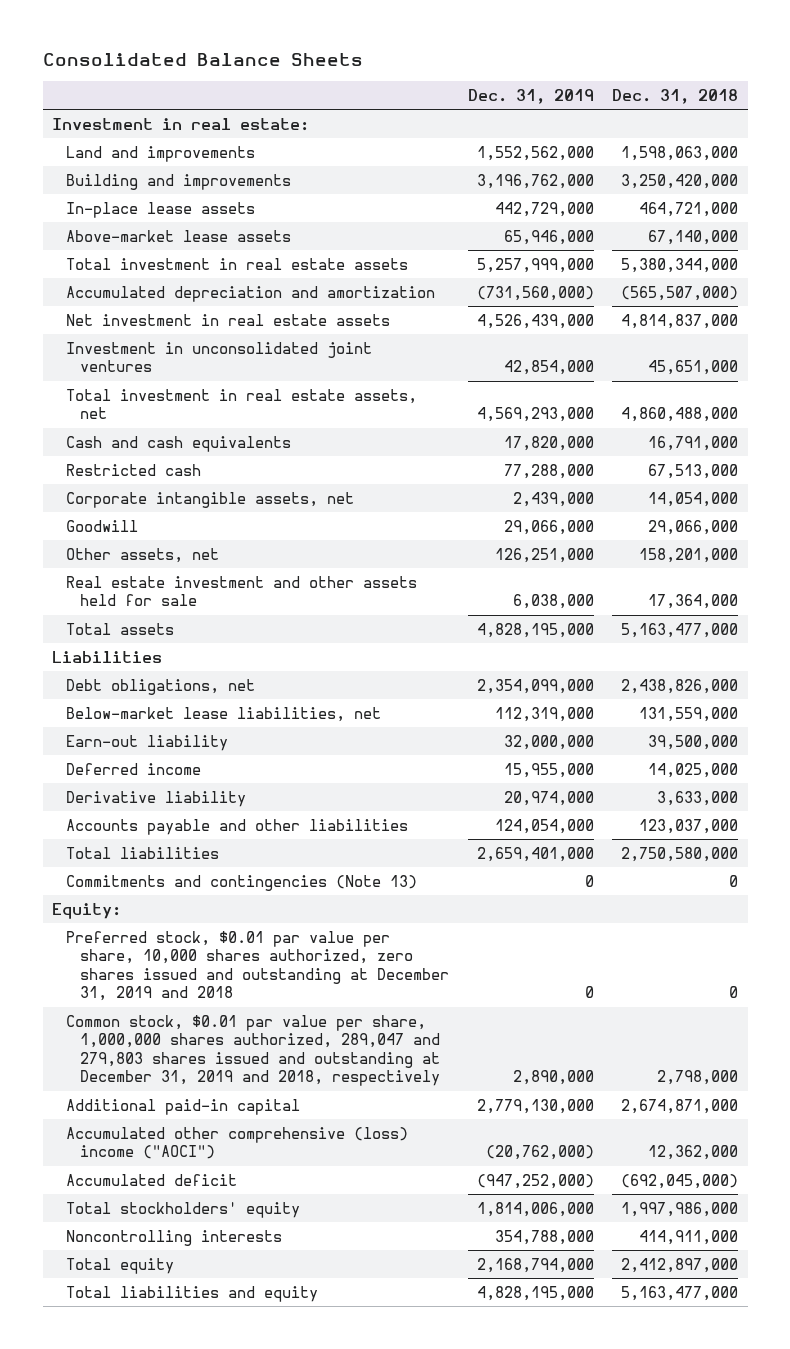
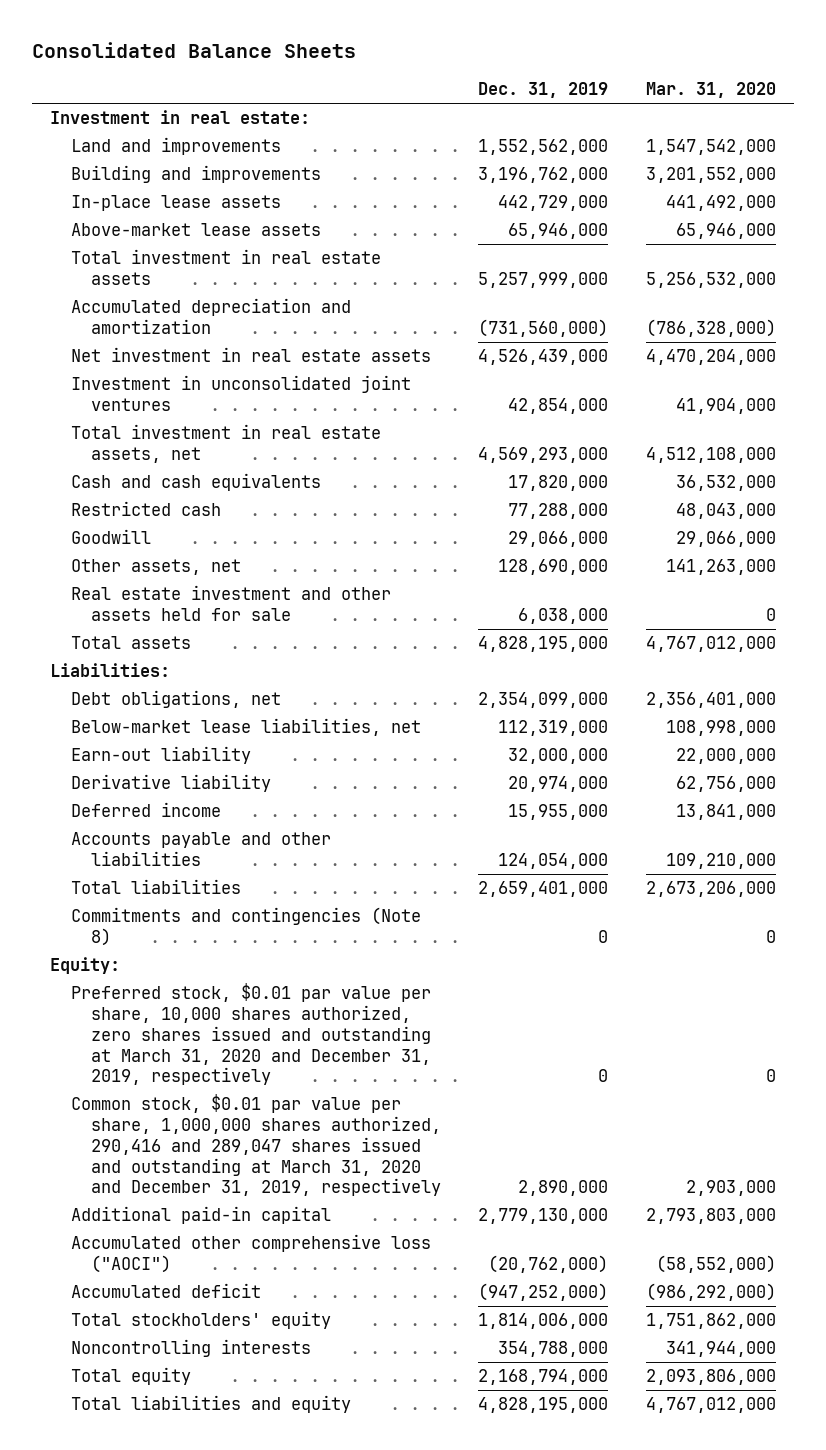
- | Dec. 31, 2019 | Dec. 31, 2018
+ | Dec. 31, 2019 | Mar. 31, 2020
- Corporate intangible assets, net | 2,439,000 | 14,054,000
- Other assets, net | 126,251,000 | 158,201,000
+ Other assets, net | 128,690,000 | 141,263,000
- Liabilities
+ Liabilities:
moved down: Deferred income | 15,955,000 | 13,841,000
- Commitments and contingencies (Note 13) | 0 | 0
+ Commitments and contingencies (Note 8) | 0 | 0
- Preferred stock, $0.01 par value per share, 10,000 shares authorized, zero shares issued and outstanding at December 31, 2019 and 2018 | 0 | 0
- Common stock, $0.01 par value per share, 1,000,000 shares authorized, 289,047 and 279,803 shares issued and outstanding at December 31, 2019 and 2018, respectively | 2,890,000 | 2,798,000
+ Preferred stock, $0.01 par value per share, 10,000 shares authorized, zero shares issued and outstanding at March 31, 2020 and December 31, 2019, respectively | 0 | 0
+ Common stock, $0.01 par value per share, 1,000,000 shares authorized, 290,416 and 289,047 shares issued and outstanding at March 31, 2020 and December 31, 2019, respectively | 2,890,000 | 2,903,000
- Accumulated other comprehensive (loss) income ("AOCI") | (20,762,000) | 12,362,000
+ Accumulated other comprehensive loss ("AOCI") | (20,762,000) | (58,552,000)

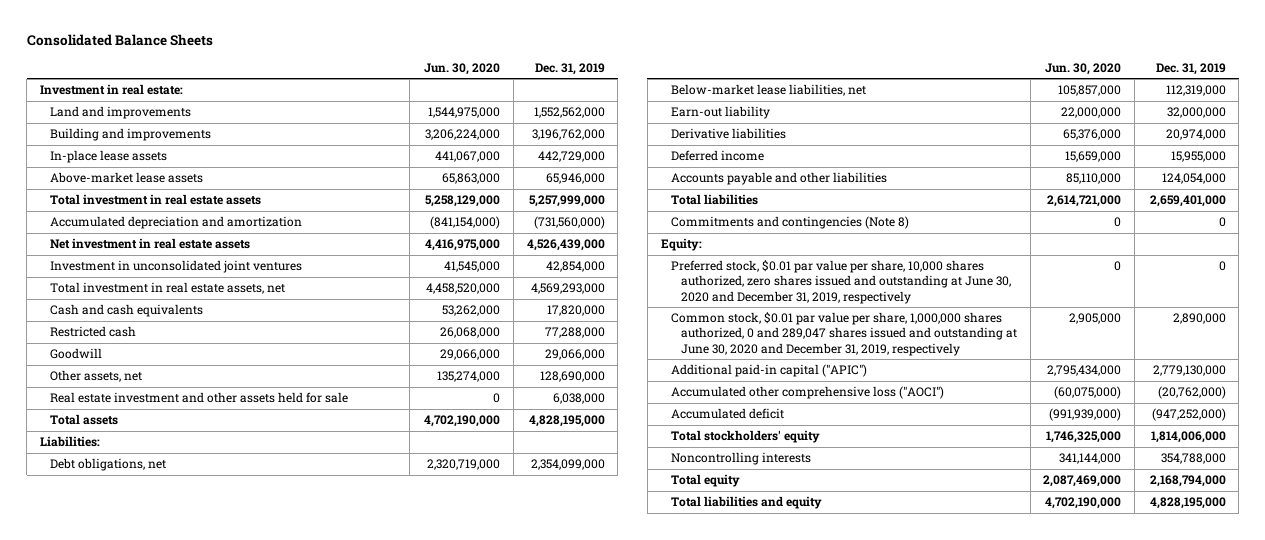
- | Dec. 31, 2019 | Mar. 31, 2020
+ | Jun. 30, 2020 | Dec. 31, 2019
- Derivative liability | 20,974,000 | 62,756,000
+ Derivative liabilities | 65,376,000 | 20,974,000
- Preferred stock, $0.01 par value per share, 10,000 shares authorized, zero shares issued and outstanding at March 31, 2020 and December 31, 2019, respectively | 0 | 0
- Common stock, $0.01 par value per share, 1,000,000 shares authorized, 290,416 and 289,047 shares issued and outstanding at March 31, 2020 and December 31, 2019, respectively | 2,890,000 | 2,903,000
- Additional paid-in capital | 2,779,130,000 | 2,793,803,000
+ Preferred stock, $0.01 par value per share, 10,000 shares authorized, zero shares issued and outstanding at June 30, 2020 and December 31, 2019, respectively | 0 | 0
+ Common stock, $0.01 par value per share, 1,000,000 shares authorized, 0 and 289,047 shares issued and outstanding at June 30, 2020 and December 31, 2019, respectively | 2,905,000 | 2,890,000
+ Additional paid-in capital ("APIC") | 2,795,434,000 | 2,779,130,000

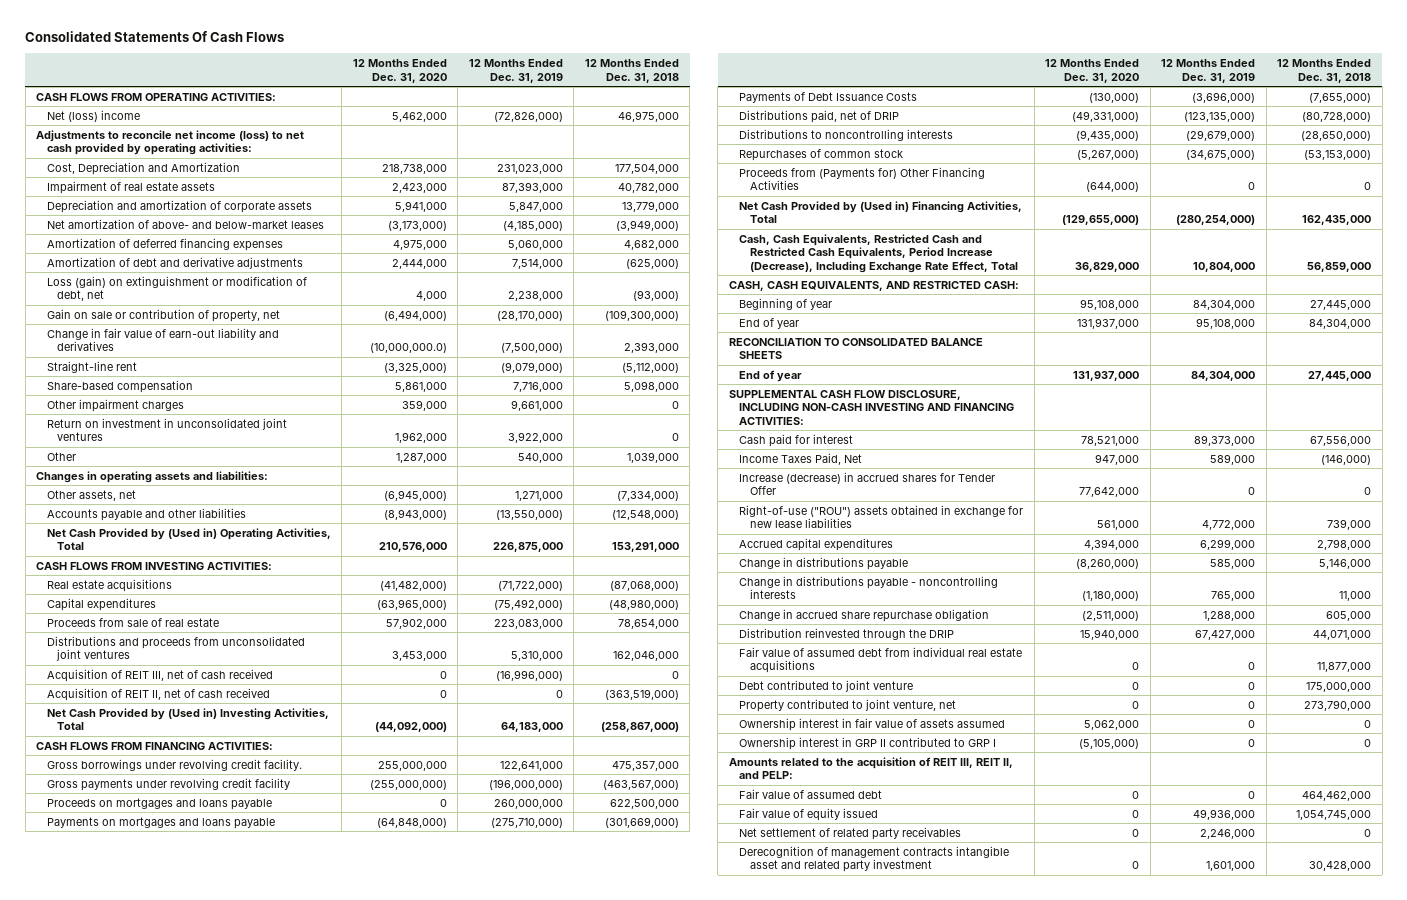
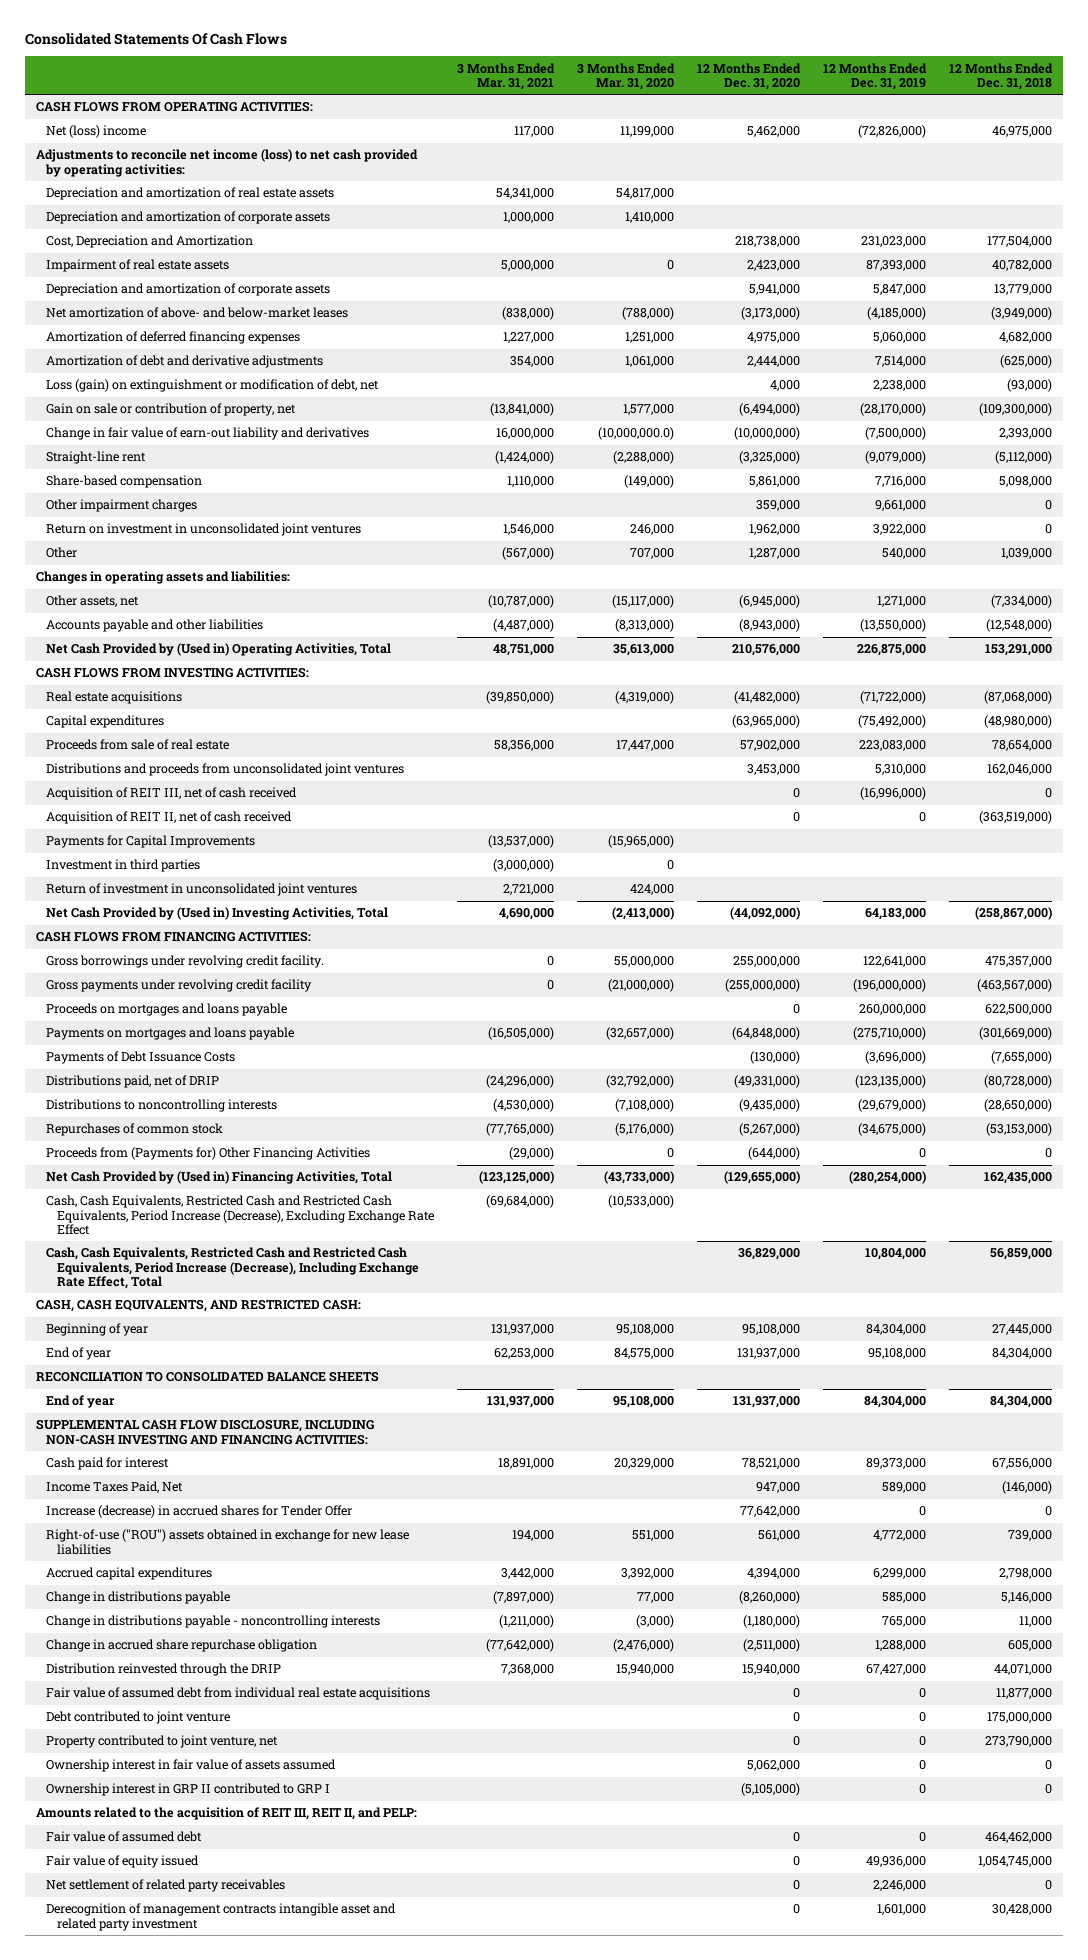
- | 12 Months Ended Dec. 31, 2020 | 12 Months Ended Dec. 31, 2019 | 12 Months Ended Dec. 31, 2018
+ | 3 Months Ended Mar. 31, 2021 | 3 Months Ended Mar. 31, 2020 | 12 Months Ended Dec. 31, 2020 | 12 Months Ended Dec. 31, 2019 | 12 Months Ended Dec. 31, 2018
+ Depreciation and amortization of real estate assets | 54,341,000 | 54,817,000 | | |
+ Depreciation and amortization of corporate assets | 1,000,000 | 1,410,000 | | |
- Change in fair value of earn-out liability and derivatives | (10,000,000.0) | (7,500,000) | 2,393,000
+ Change in fair value of earn-out liability and derivatives | 16,000,000 | (10,000,000.0) | (10,000,000) | (7,500,000) | 2,393,000
+ Payments for Capital Improvements | (13,537,000) | (15,965,000) | | |
+ Investment in third parties | (3,000,000) | 0 | | |
+ Return of investment in unconsolidated joint ventures | 2,721,000 | 424,000 | | |
+ Cash, Cash Equivalents, Restricted Cash and Restricted Cash Equivalents, Period Increase (Decrease), Excluding Exchange Rate Effect | (69,684,000) | (10,533,000) | | |
- End of year | 131,937,000 | 84,304,000 | 27,445,000
+ End of year | 131,937,000 | 95,108,000 | 131,937,000 | 84,304,000 | 84,304,000

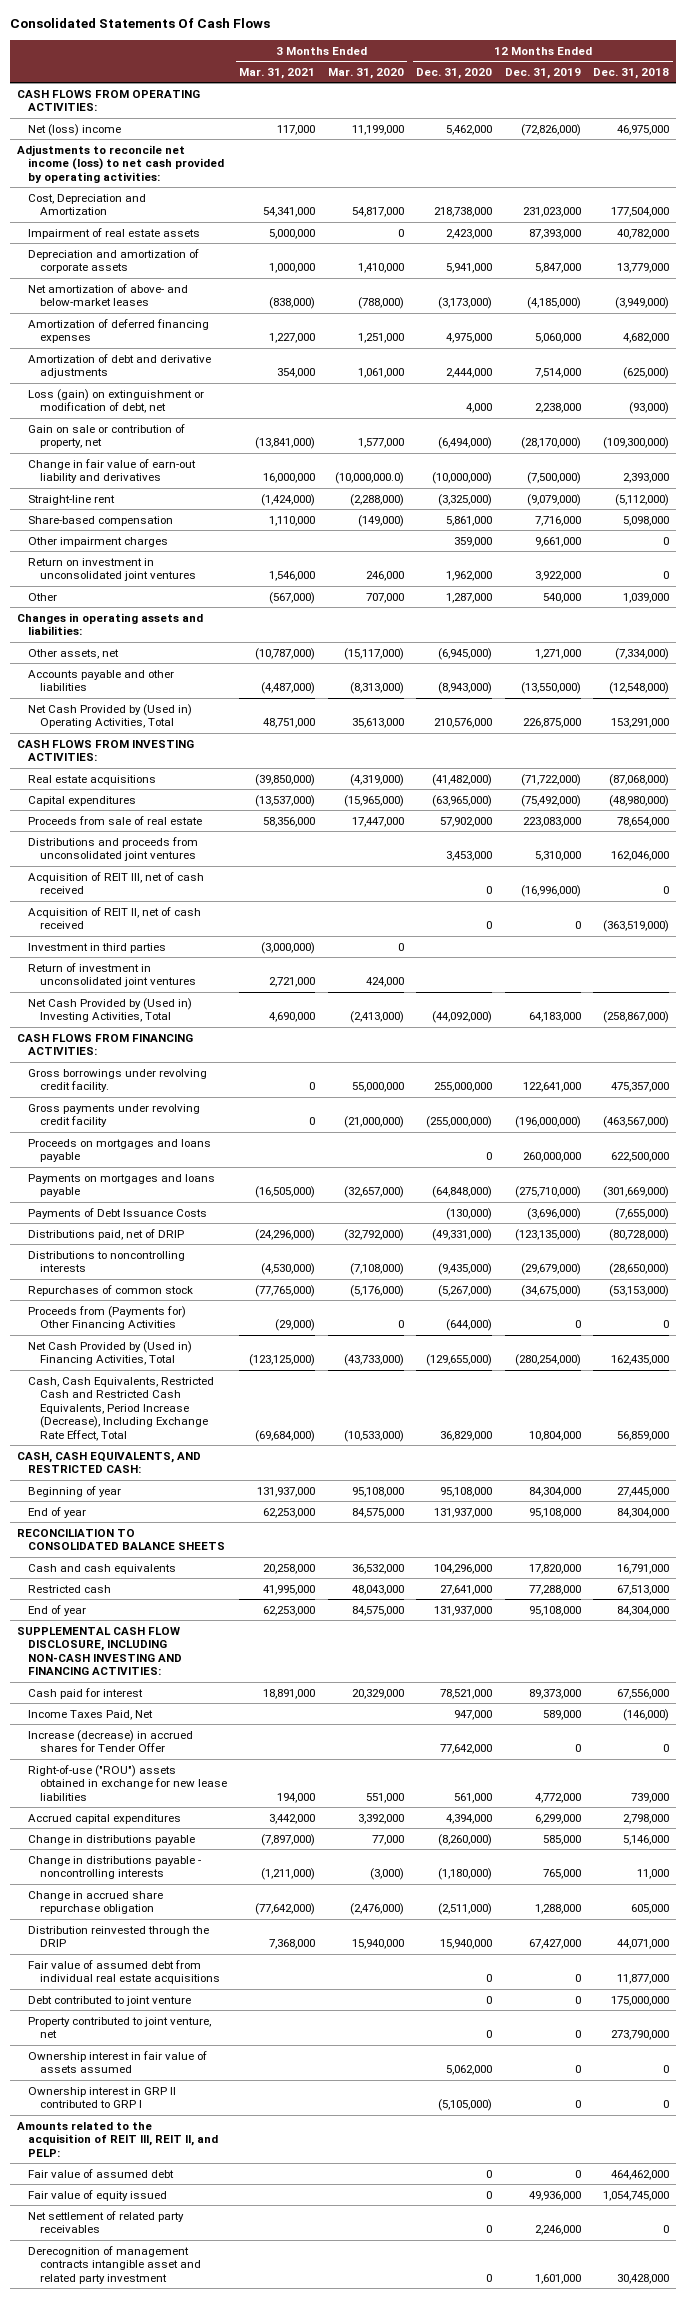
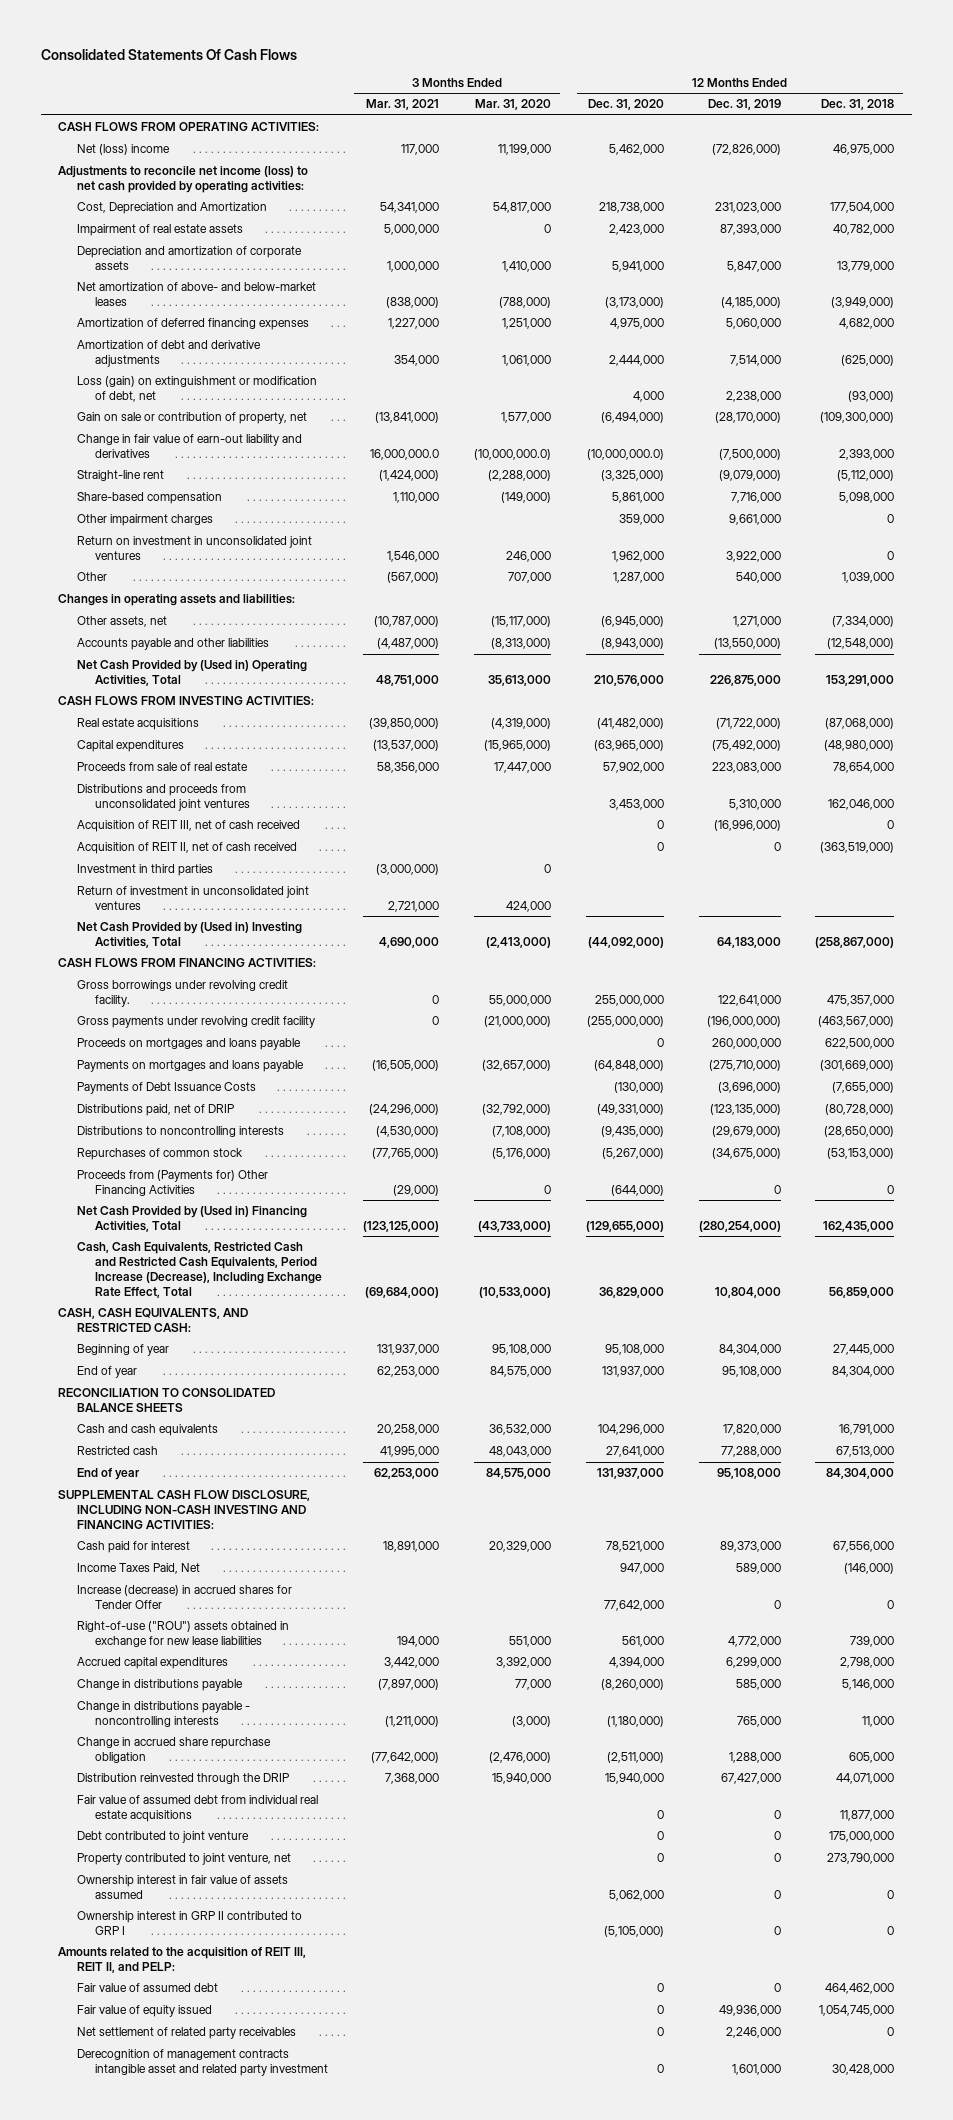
- Change in fair value of earn-out liability and derivatives | 16,000,000 | (10,000,000.0) | (10,000,000) | (7,500,000) | 2,393,000
+ Change in fair value of earn-out liability and derivatives | 16,000,000.0 | (10,000,000.0) | (10,000,000.0) | (7,500,000) | 2,393,000

